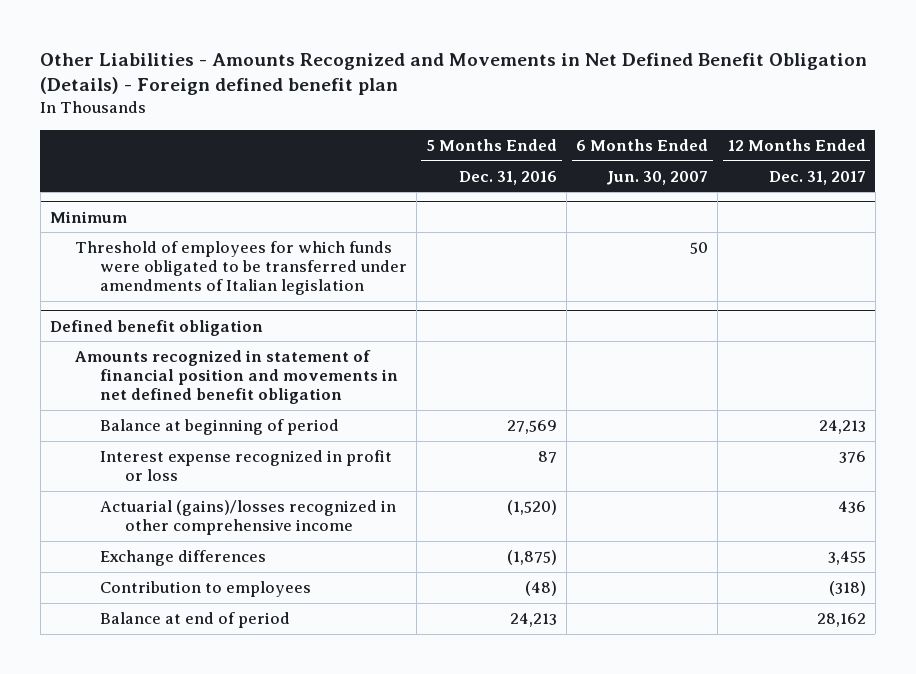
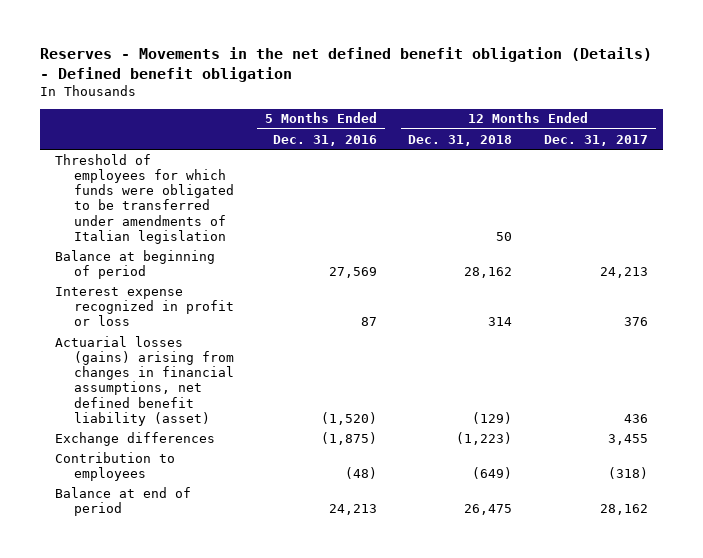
- Other Liabilities - Amounts Recognized and Movements in Net Defined Benefit Obligation (Details) - Foreign defined benefit plan
+ Reserves - Movements in the net defined benefit obligation (Details) - Defined benefit obligation
- | 5 Months Ended Dec. 31, 2016 | 6 Months Ended Jun. 30, 2007 | 12 Months Ended Dec. 31, 2017
+ | 5 Months Ended Dec. 31, 2016 | 12 Months Ended Dec. 31, 2018 | 12 Months Ended Dec. 31, 2017
- Minimum
- Defined benefit obligation
- Amounts recognized in statement of financial position and movements in net defined benefit obligation
- Actuarial (gains)/losses recognized in other comprehensive income | (1,520) | | 436
+ Actuarial losses (gains) arising from changes in financial assumptions, net defined benefit liability (asset) | (1,520) | (129) | 436

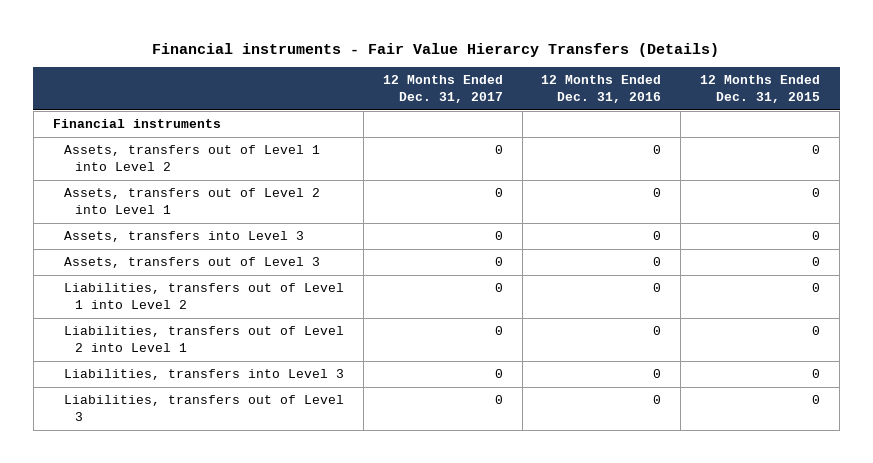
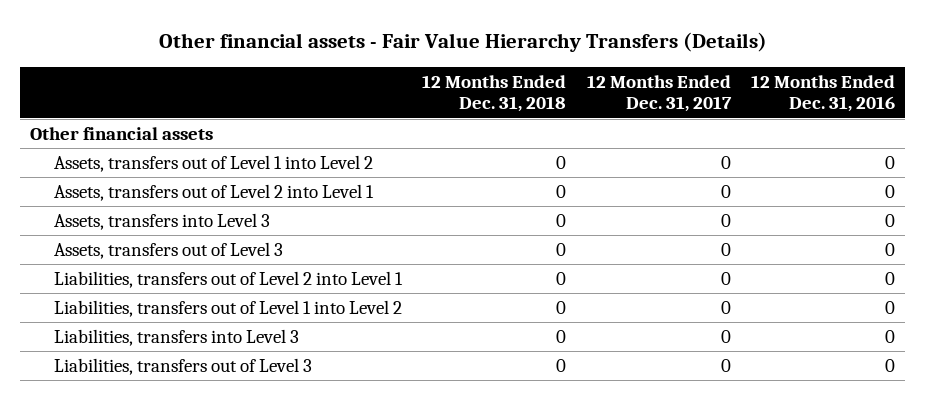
- Financial instruments - Fair Value Hierarcy Transfers (Details)
+ Other financial assets - Fair Value Hierarchy Transfers (Details)
- | 12 Months Ended Dec. 31, 2017 | 12 Months Ended Dec. 31, 2016 | 12 Months Ended Dec. 31, 2015
+ | 12 Months Ended Dec. 31, 2018 | 12 Months Ended Dec. 31, 2017 | 12 Months Ended Dec. 31, 2016
- Financial instruments
+ Other financial assets
moved down: Liabilities, transfers out of Level 1 into Level 2 | 0 | 0 | 0

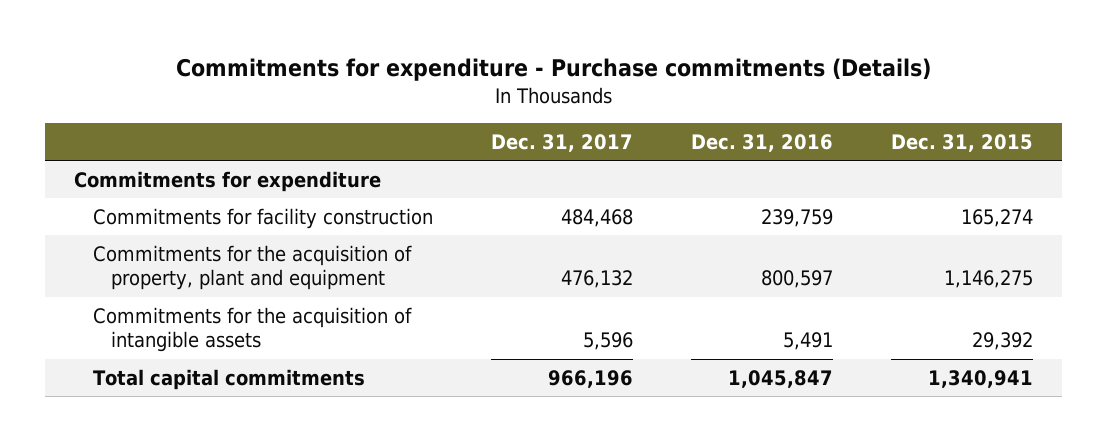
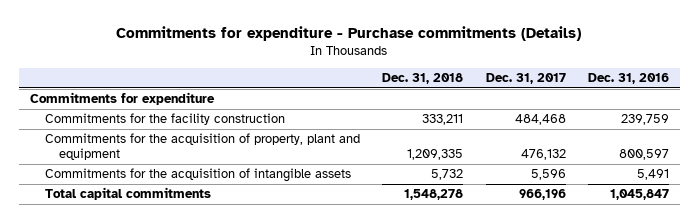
- | Dec. 31, 2017 | Dec. 31, 2016 | Dec. 31, 2015
+ | Dec. 31, 2018 | Dec. 31, 2017 | Dec. 31, 2016
- Commitments for facility construction | 484,468 | 239,759 | 165,274
+ Commitments for the facility construction | 333,211 | 484,468 | 239,759

